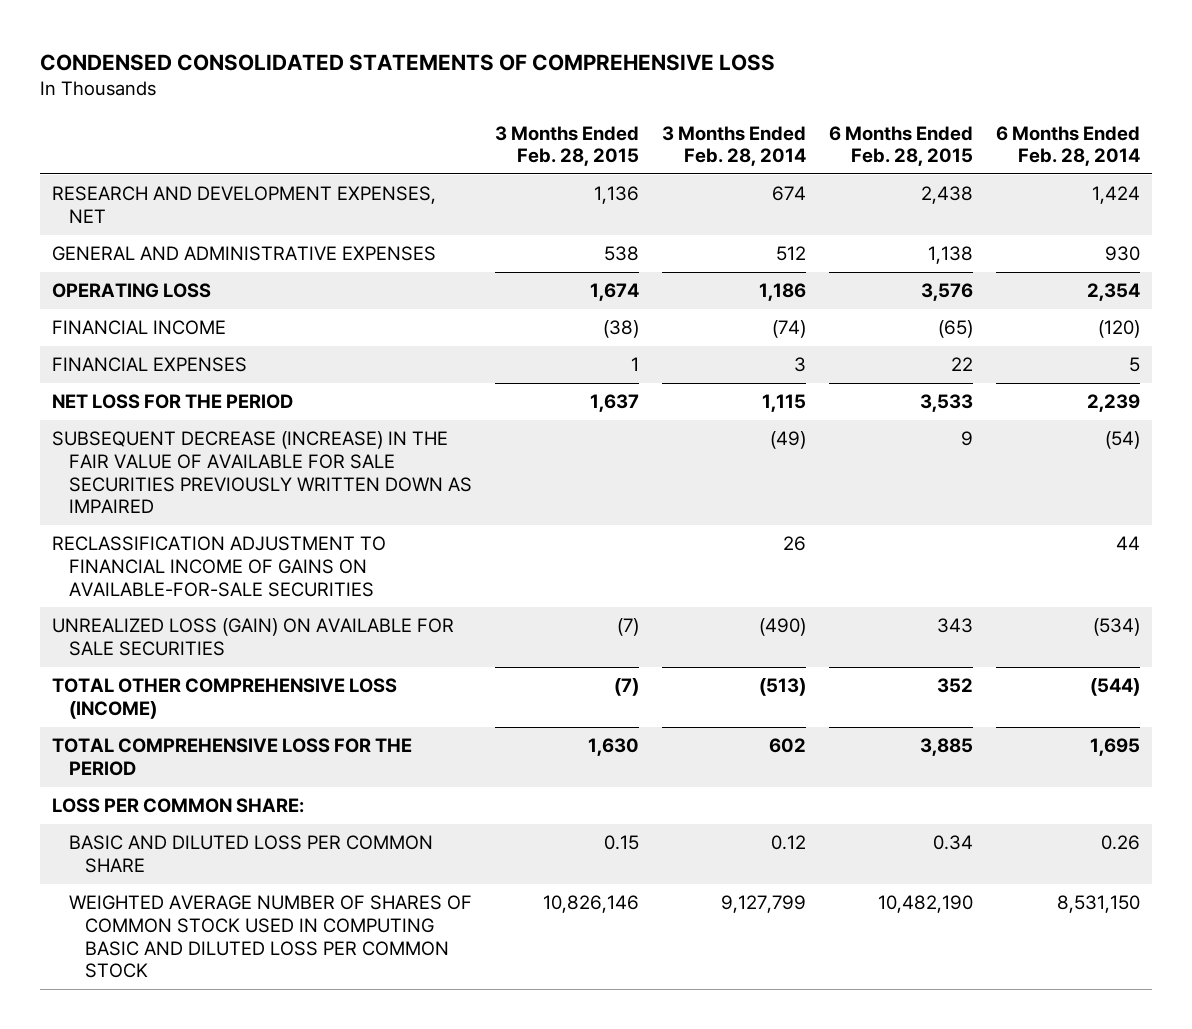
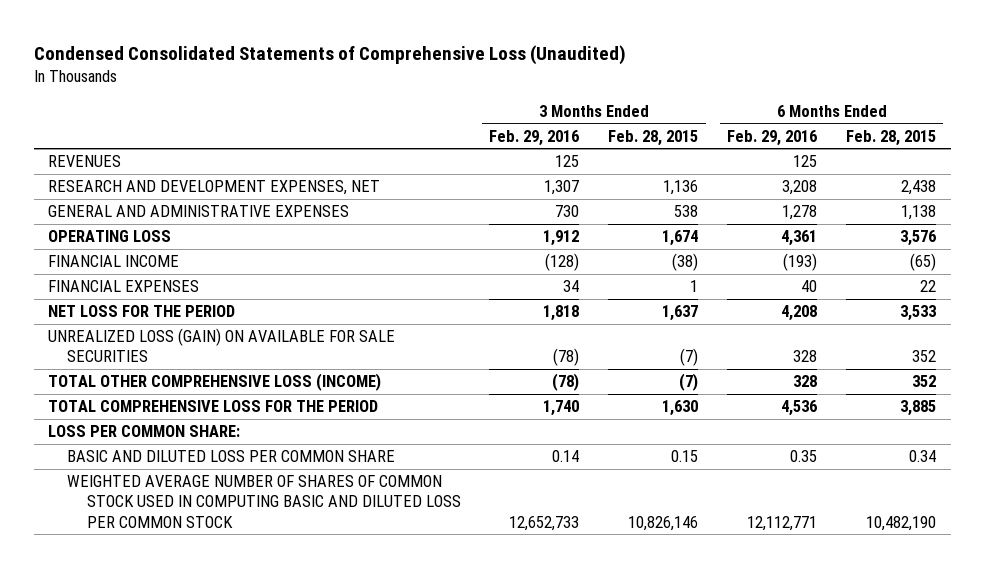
- CONDENSED CONSOLIDATED STATEMENTS OF COMPREHENSIVE LOSS
+ Condensed Consolidated Statements of Comprehensive Loss (Unaudited)
- | 3 Months Ended Feb. 28, 2015 | 3 Months Ended Feb. 28, 2014 | 6 Months Ended Feb. 28, 2015 | 6 Months Ended Feb. 28, 2014
+ | 3 Months Ended Feb. 29, 2016 | 3 Months Ended Feb. 28, 2015 | 6 Months Ended Feb. 29, 2016 | 6 Months Ended Feb. 28, 2015
+ REVENUES | 125 | | 125 |
- SUBSEQUENT DECREASE (INCREASE) IN THE FAIR VALUE OF AVAILABLE FOR SALE SECURITIES PREVIOUSLY WRITTEN DOWN AS IMPAIRED | | (49) | 9 | (54)
- RECLASSIFICATION ADJUSTMENT TO FINANCIAL INCOME OF GAINS ON AVAILABLE-FOR-SALE SECURITIES | | 26 | | 44
- UNREALIZED LOSS (GAIN) ON AVAILABLE FOR SALE SECURITIES | (7) | (490) | 343 | (534)
+ UNREALIZED LOSS (GAIN) ON AVAILABLE FOR SALE SECURITIES | (78) | (7) | 328 | 352

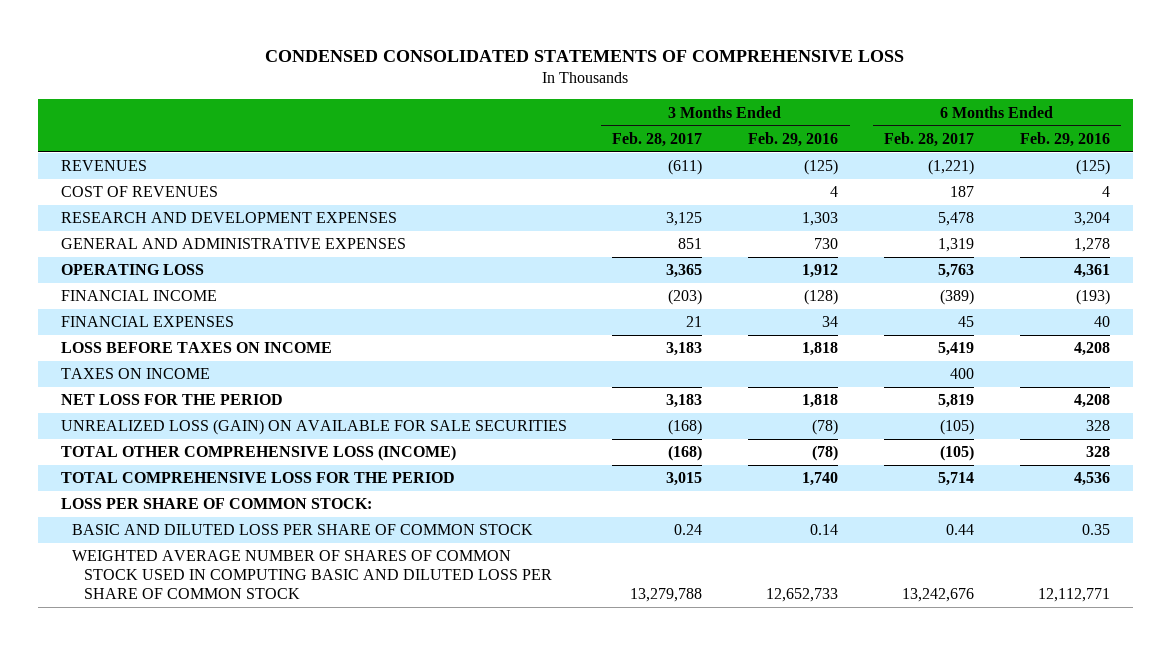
- Condensed Consolidated Statements of Comprehensive Loss (Unaudited)
+ CONDENSED CONSOLIDATED STATEMENTS OF COMPREHENSIVE LOSS
- | 3 Months Ended Feb. 29, 2016 | 3 Months Ended Feb. 28, 2015 | 6 Months Ended Feb. 29, 2016 | 6 Months Ended Feb. 28, 2015
+ | 3 Months Ended Feb. 28, 2017 | 3 Months Ended Feb. 29, 2016 | 6 Months Ended Feb. 28, 2017 | 6 Months Ended Feb. 29, 2016
- REVENUES | 125 | | 125 |
- RESEARCH AND DEVELOPMENT EXPENSES, NET | 1,307 | 1,136 | 3,208 | 2,438
+ REVENUES | (611) | (125) | (1,221) | (125)
+ COST OF REVENUES | | 4 | 187 | 4
+ RESEARCH AND DEVELOPMENT EXPENSES | 3,125 | 1,303 | 5,478 | 3,204
+ LOSS BEFORE TAXES ON INCOME | 3,183 | 1,818 | 5,419 | 4,208
+ TAXES ON INCOME | | | 400 |
- LOSS PER COMMON SHARE:
- BASIC AND DILUTED LOSS PER COMMON SHARE | 0.14 | 0.15 | 0.35 | 0.34
- WEIGHTED AVERAGE NUMBER OF SHARES OF COMMON STOCK USED IN COMPUTING BASIC AND DILUTED LOSS PER COMMON STOCK | 12,652,733 | 10,826,146 | 12,112,771 | 10,482,190
+ LOSS PER SHARE OF COMMON STOCK:
+ BASIC AND DILUTED LOSS PER SHARE OF COMMON STOCK | 0.24 | 0.14 | 0.44 | 0.35
+ WEIGHTED AVERAGE NUMBER OF SHARES OF COMMON STOCK USED IN COMPUTING BASIC AND DILUTED LOSS PER SHARE OF COMMON STOCK | 13,279,788 | 12,652,733 | 13,242,676 | 12,112,771

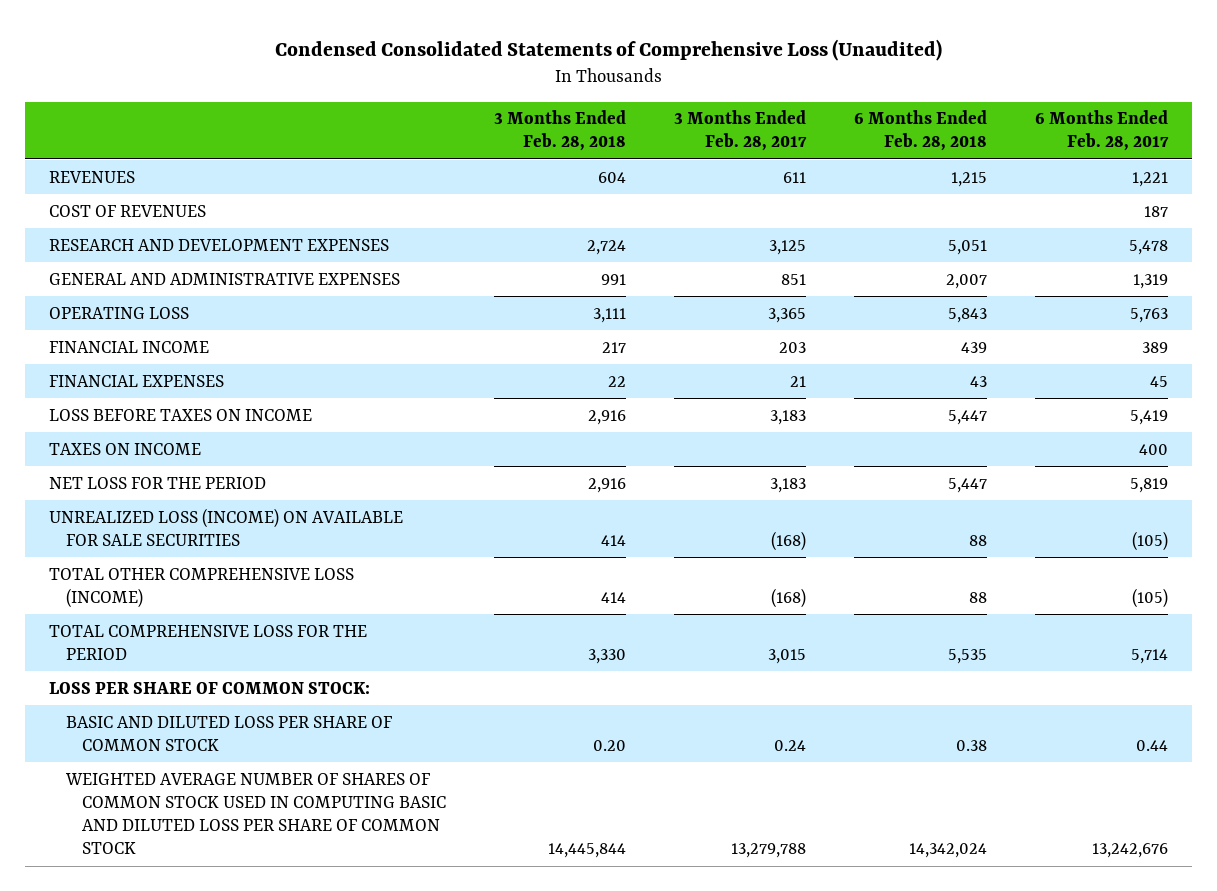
- CONDENSED CONSOLIDATED STATEMENTS OF COMPREHENSIVE LOSS
+ Condensed Consolidated Statements of Comprehensive Loss (Unaudited)
- | 3 Months Ended Feb. 28, 2017 | 3 Months Ended Feb. 29, 2016 | 6 Months Ended Feb. 28, 2017 | 6 Months Ended Feb. 29, 2016
+ | 3 Months Ended Feb. 28, 2018 | 3 Months Ended Feb. 28, 2017 | 6 Months Ended Feb. 28, 2018 | 6 Months Ended Feb. 28, 2017
- REVENUES | (611) | (125) | (1,221) | (125)
+ REVENUES | 604 | 611 | 1,215 | 1,221
- FINANCIAL INCOME | (203) | (128) | (389) | (193)
+ FINANCIAL INCOME | 217 | 203 | 439 | 389
- UNREALIZED LOSS (GAIN) ON AVAILABLE FOR SALE SECURITIES | (168) | (78) | (105) | 328
+ UNREALIZED LOSS (INCOME) ON AVAILABLE FOR SALE SECURITIES | 414 | (168) | 88 | (105)

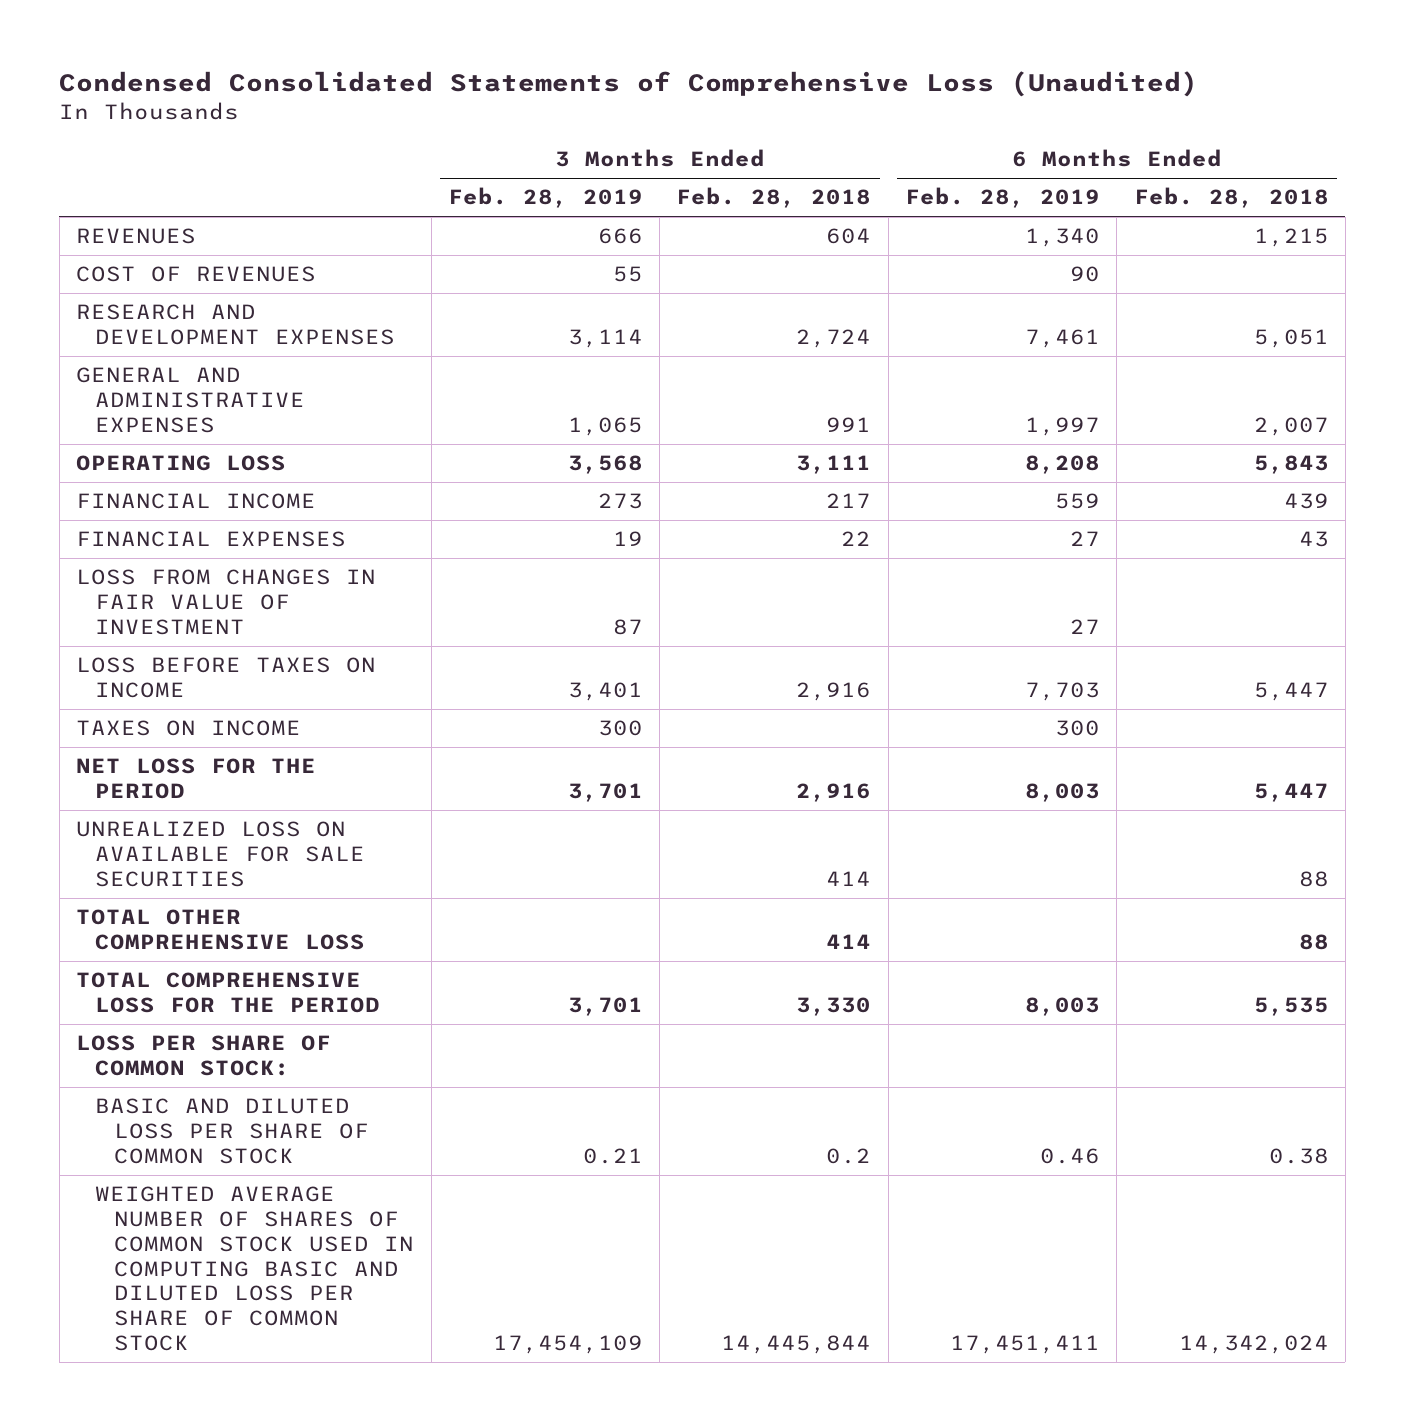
- | 3 Months Ended Feb. 28, 2018 | 3 Months Ended Feb. 28, 2017 | 6 Months Ended Feb. 28, 2018 | 6 Months Ended Feb. 28, 2017
+ | 3 Months Ended Feb. 28, 2019 | 3 Months Ended Feb. 28, 2018 | 6 Months Ended Feb. 28, 2019 | 6 Months Ended Feb. 28, 2018
+ LOSS FROM CHANGES IN FAIR VALUE OF INVESTMENT | 87 | | 27 |
- UNREALIZED LOSS (INCOME) ON AVAILABLE FOR SALE SECURITIES | 414 | (168) | 88 | (105)
- TOTAL OTHER COMPREHENSIVE LOSS (INCOME) | 414 | (168) | 88 | (105)
+ UNREALIZED LOSS ON AVAILABLE FOR SALE SECURITIES | | 414 | | 88
+ TOTAL OTHER COMPREHENSIVE LOSS | | 414 | | 88
- BASIC AND DILUTED LOSS PER SHARE OF COMMON STOCK | 0.20 | 0.24 | 0.38 | 0.44
+ BASIC AND DILUTED LOSS PER SHARE OF COMMON STOCK | 0.21 | 0.2 | 0.46 | 0.38

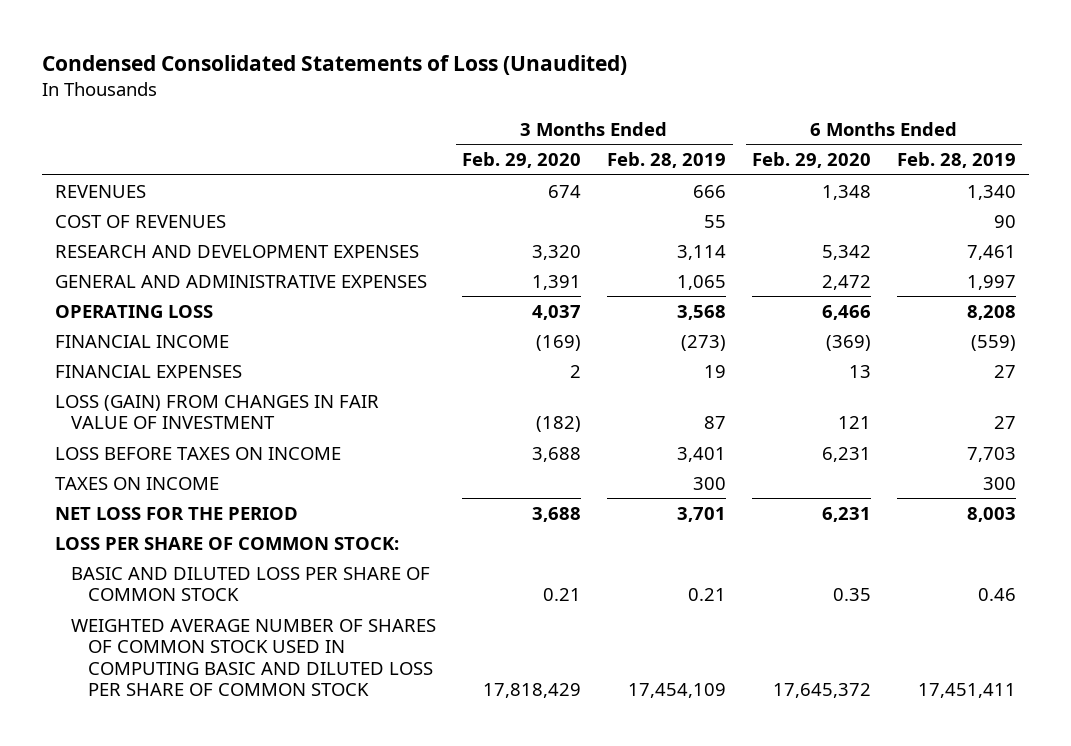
- Condensed Consolidated Statements of Comprehensive Loss (Unaudited)
+ Condensed Consolidated Statements of Loss (Unaudited)
- | 3 Months Ended Feb. 28, 2019 | 3 Months Ended Feb. 28, 2018 | 6 Months Ended Feb. 28, 2019 | 6 Months Ended Feb. 28, 2018
+ | 3 Months Ended Feb. 29, 2020 | 3 Months Ended Feb. 28, 2019 | 6 Months Ended Feb. 29, 2020 | 6 Months Ended Feb. 28, 2019
- FINANCIAL INCOME | 273 | 217 | 559 | 439
+ FINANCIAL INCOME | (169) | (273) | (369) | (559)
- LOSS FROM CHANGES IN FAIR VALUE OF INVESTMENT | 87 | | 27 |
+ LOSS (GAIN) FROM CHANGES IN FAIR VALUE OF INVESTMENT | (182) | 87 | 121 | 27
- UNREALIZED LOSS ON AVAILABLE FOR SALE SECURITIES | | 414 | | 88
- TOTAL OTHER COMPREHENSIVE LOSS | | 414 | | 88
- TOTAL COMPREHENSIVE LOSS FOR THE PERIOD | 3,701 | 3,330 | 8,003 | 5,535

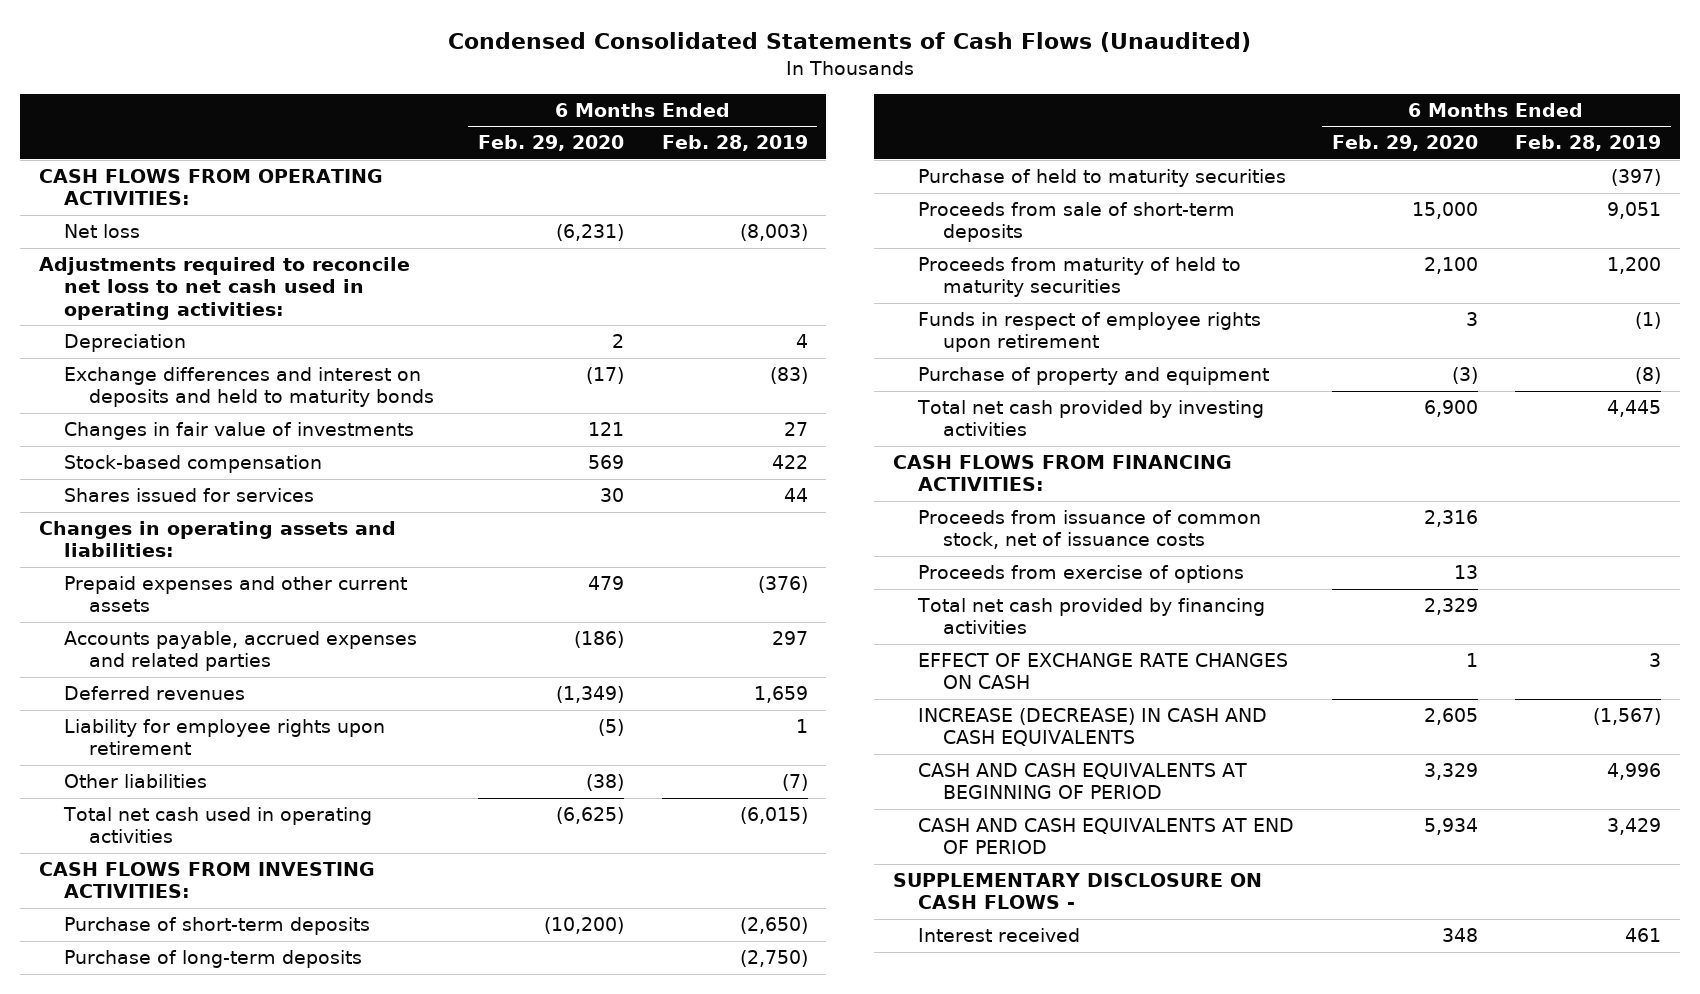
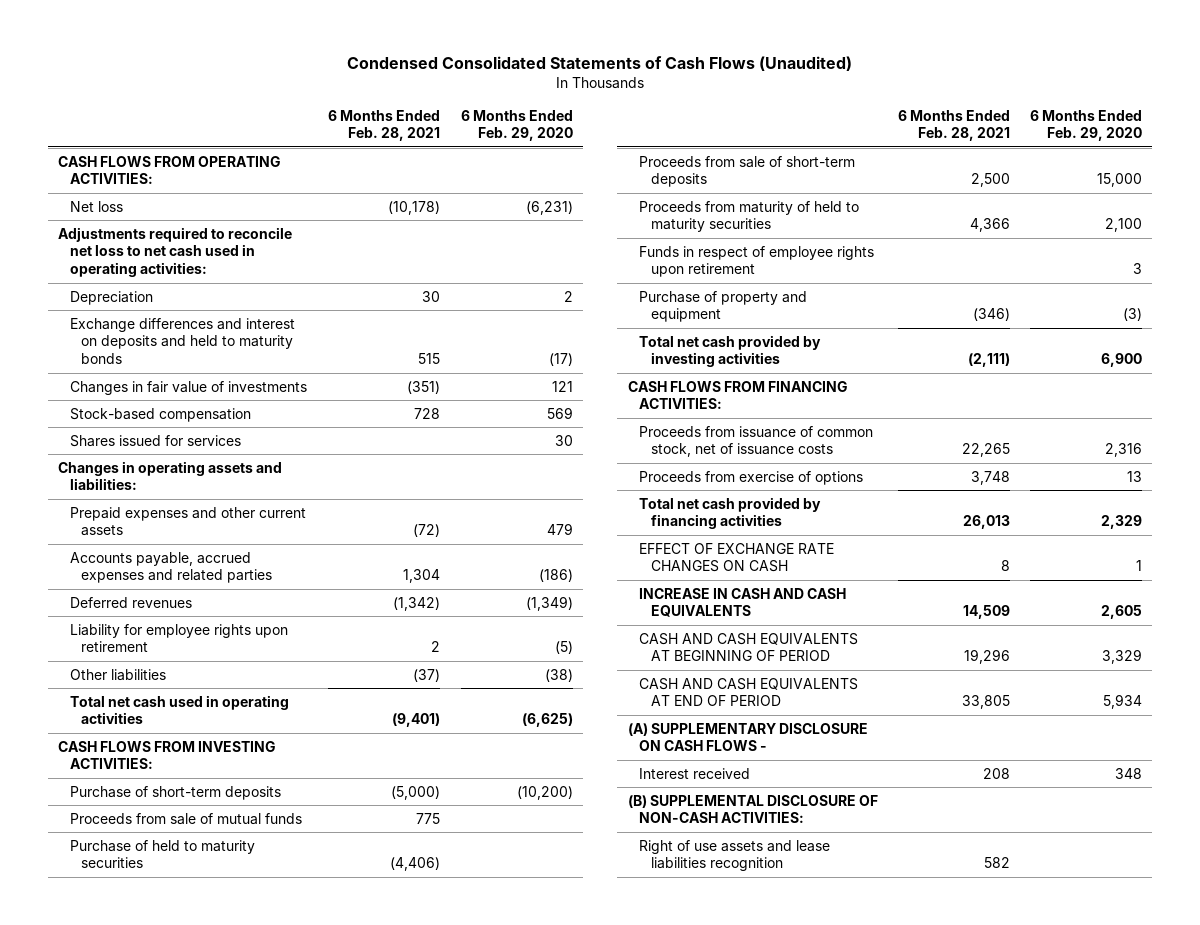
- | 6 Months Ended Feb. 29, 2020 | 6 Months Ended Feb. 28, 2019
+ | 6 Months Ended Feb. 28, 2021 | 6 Months Ended Feb. 29, 2020
- Purchase of long-term deposits | | (2,750)
+ Proceeds from sale of mutual funds | 775 |
- INCREASE (DECREASE) IN CASH AND CASH EQUIVALENTS | 2,605 | (1,567)
+ INCREASE IN CASH AND CASH EQUIVALENTS | 14,509 | 2,605
- SUPPLEMENTARY DISCLOSURE ON CASH FLOWS -
+ (A) SUPPLEMENTARY DISCLOSURE ON CASH FLOWS -
+ (B) SUPPLEMENTAL DISCLOSURE OF NON-CASH ACTIVITIES:
+ Right of use assets and lease liabilities recognition | 582 |

